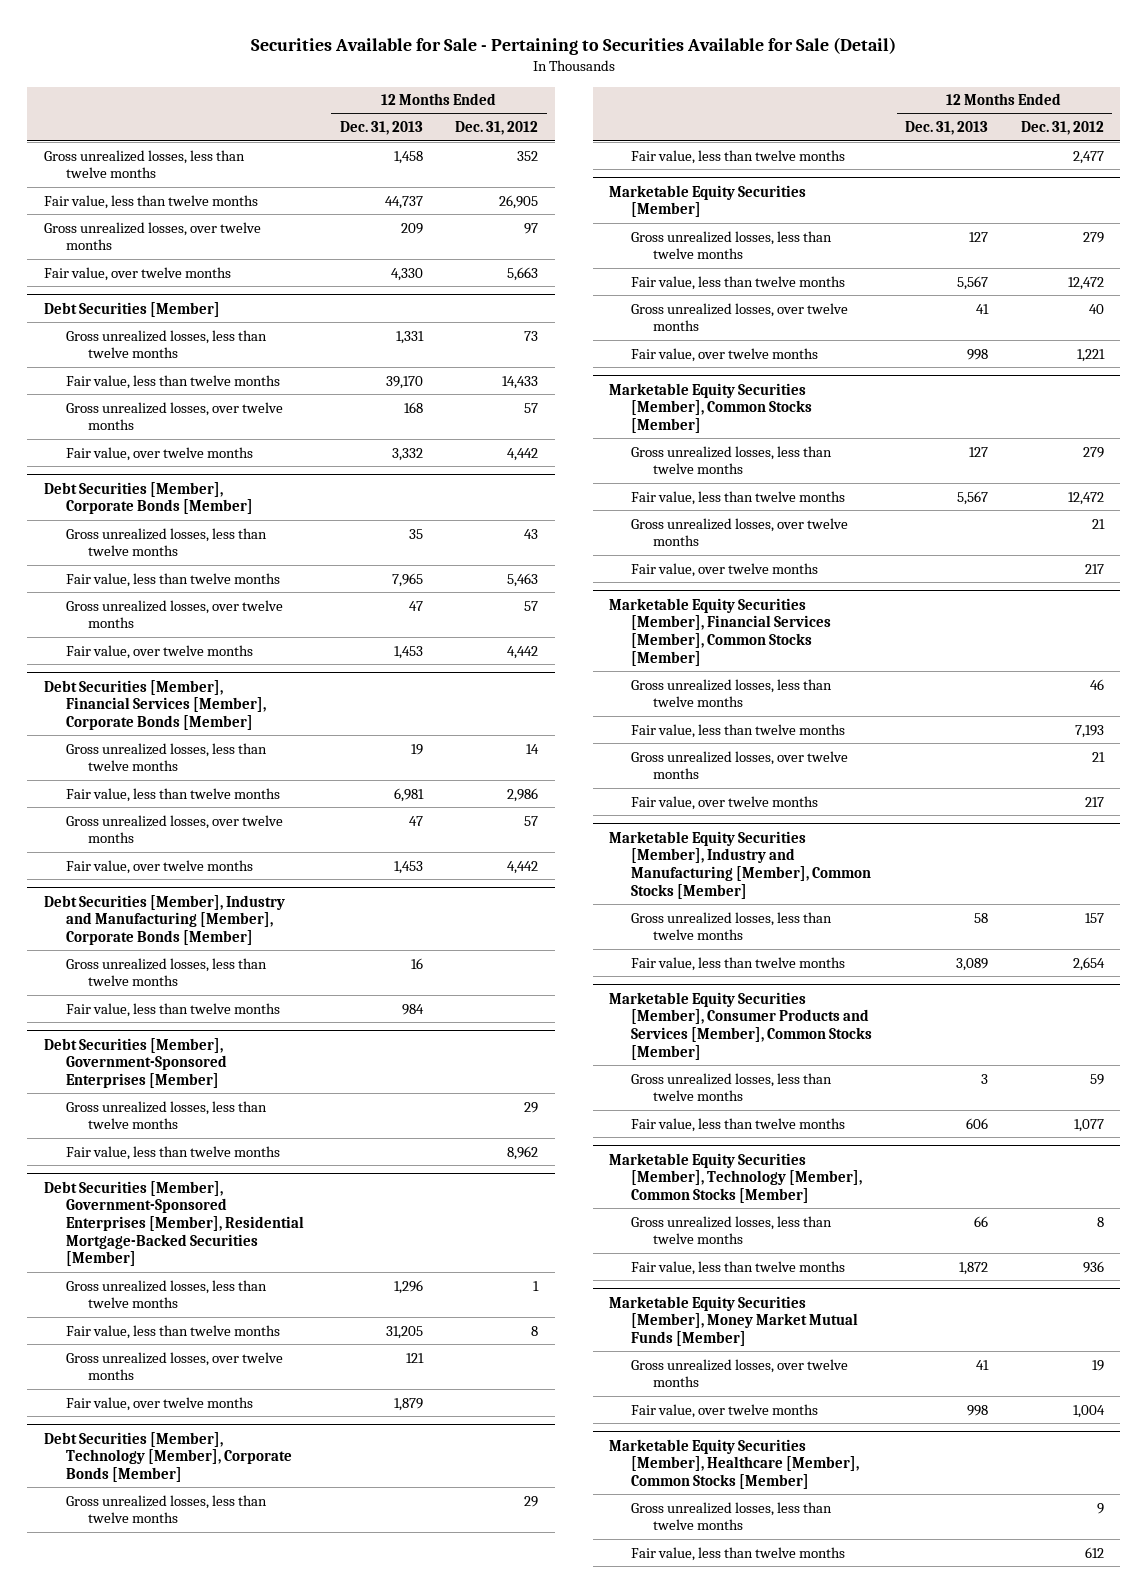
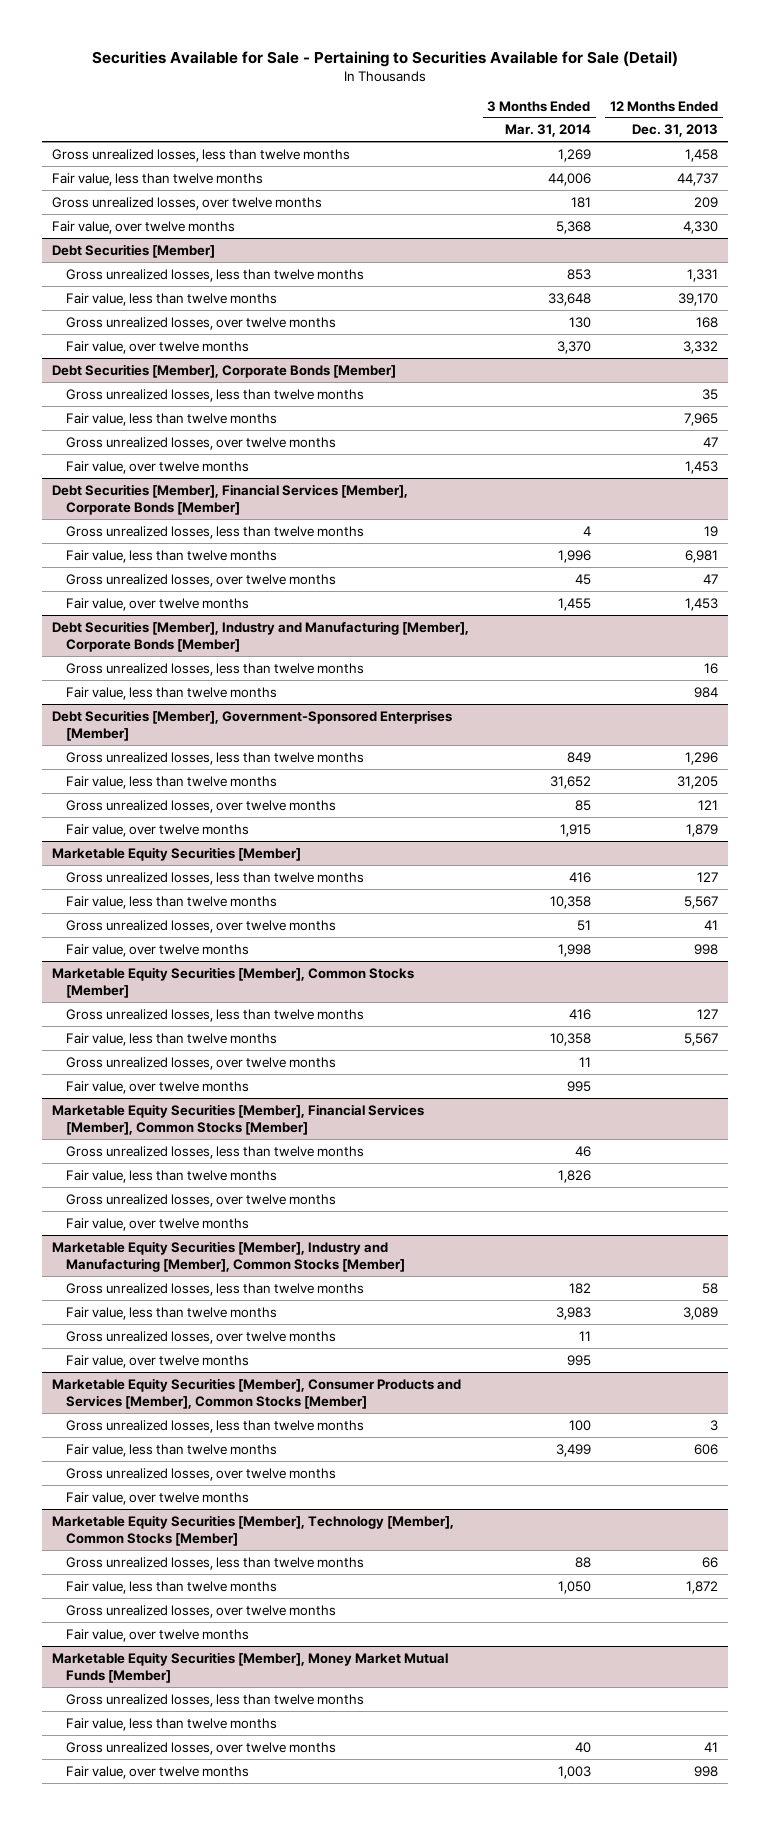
- | 12 Months Ended Dec. 31, 2013 | 12 Months Ended Dec. 31, 2012
+ | 3 Months Ended Mar. 31, 2014 | 12 Months Ended Dec. 31, 2013
@ Debt Securities [Member], Government-Sponsored Enterprises [Member]
- Gross unrealized losses, less than twelve months | | 29
- Fair value, less than twelve months | | 8,962
- Debt Securities [Member], Government-Sponsored Enterprises [Member], Residential Mortgage-Backed Securities [Member]
- Debt Securities [Member], Technology [Member], Corporate Bonds [Member]
- Gross unrealized losses, less than twelve months | | 29
- Fair value, less than twelve months | | 2,477
@ Marketable Equity Securities [Member], Industry and Manufacturing [Member], Common Stocks [Member]
+ Gross unrealized losses, over twelve months | 11 |
+ Fair value, over twelve months | 995 |
@ Marketable Equity Securities [Member], Consumer Products and Services [Member], Common Stocks [Member]
+ Gross unrealized losses, over twelve months
+ Fair value, over twelve months
@ Marketable Equity Securities [Member], Technology [Member], Common Stocks [Member]
+ Gross unrealized losses, over twelve months
+ Fair value, over twelve months
- Marketable Equity Securities [Member], Healthcare [Member], Common Stocks [Member]
@ Marketable Equity Securities [Member], Money Market Mutual Funds [Member]
moved down: Gross unrealized losses, over twelve months | 40 | 41
moved down: Fair value, over twelve months | 1,003 | 998

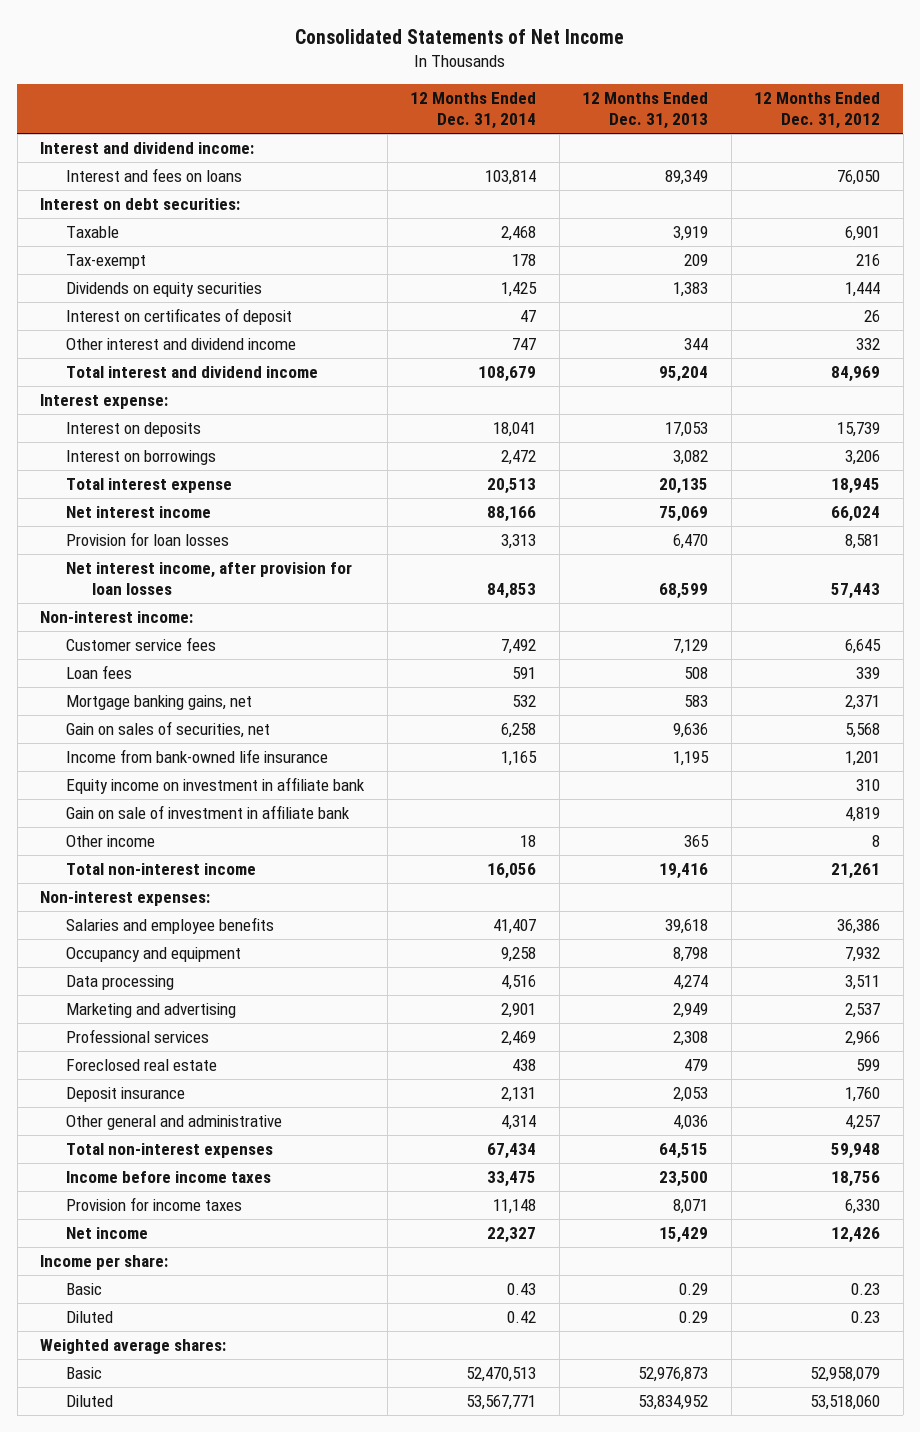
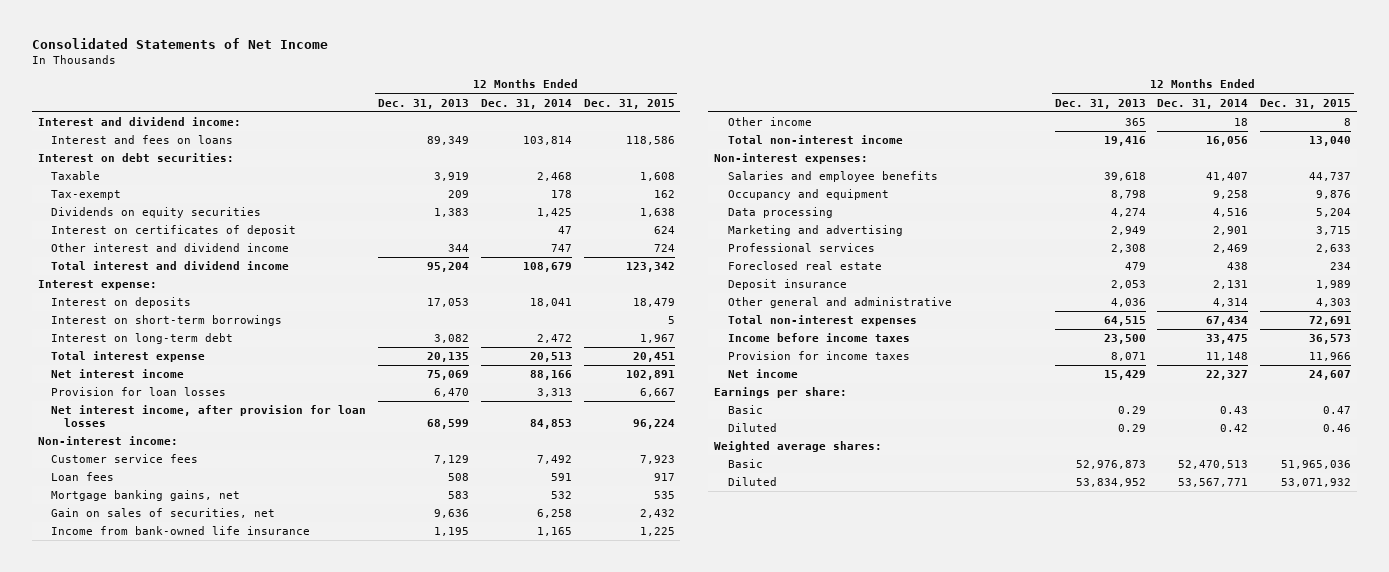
- | 12 Months Ended Dec. 31, 2014 | 12 Months Ended Dec. 31, 2013 | 12 Months Ended Dec. 31, 2012
+ | 12 Months Ended Dec. 31, 2013 | 12 Months Ended Dec. 31, 2014 | 12 Months Ended Dec. 31, 2015
- Interest on borrowings | 2,472 | 3,082 | 3,206
+ Interest on short-term borrowings | | | 5
+ Interest on long-term debt | 3,082 | 2,472 | 1,967
- Equity income on investment in affiliate bank | | | 310
- Gain on sale of investment in affiliate bank | | | 4,819
- Income per share:
+ Earnings per share:

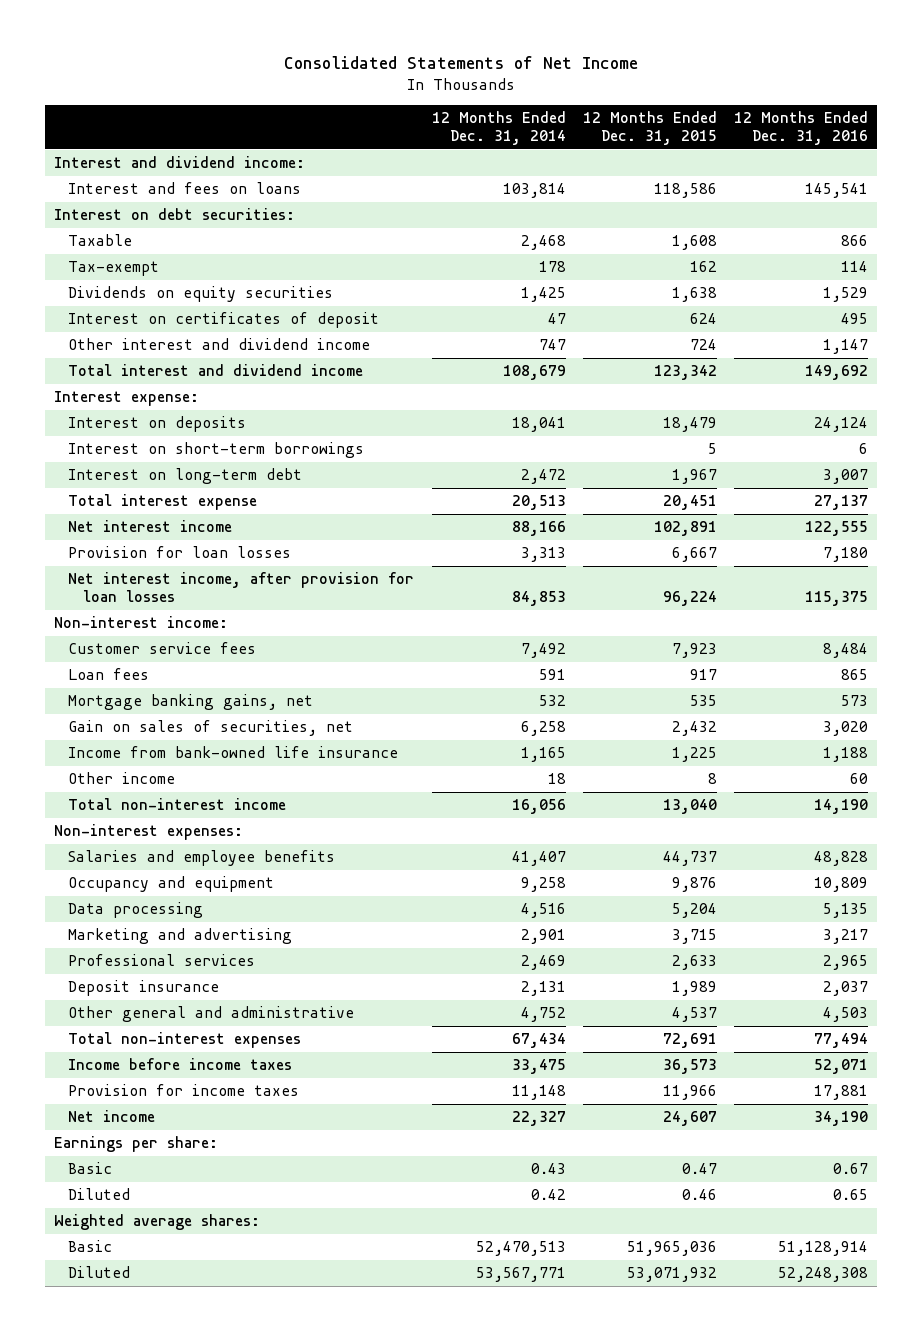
- | 12 Months Ended Dec. 31, 2013 | 12 Months Ended Dec. 31, 2014 | 12 Months Ended Dec. 31, 2015
+ | 12 Months Ended Dec. 31, 2014 | 12 Months Ended Dec. 31, 2015 | 12 Months Ended Dec. 31, 2016
- Foreclosed real estate | 479 | 438 | 234
- Other general and administrative | 4,036 | 4,314 | 4,303
+ Other general and administrative | 4,752 | 4,537 | 4,503

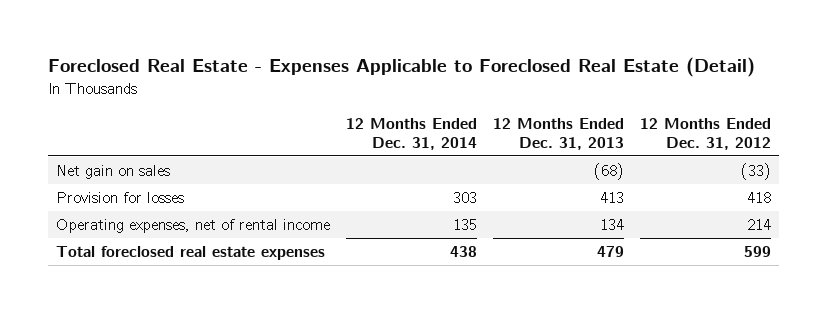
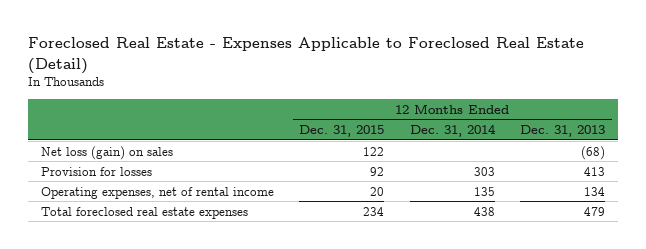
- | 12 Months Ended Dec. 31, 2014 | 12 Months Ended Dec. 31, 2013 | 12 Months Ended Dec. 31, 2012
+ | 12 Months Ended Dec. 31, 2015 | 12 Months Ended Dec. 31, 2014 | 12 Months Ended Dec. 31, 2013
- Net gain on sales | | (68) | (33)
+ Net loss (gain) on sales | 122 | | (68)

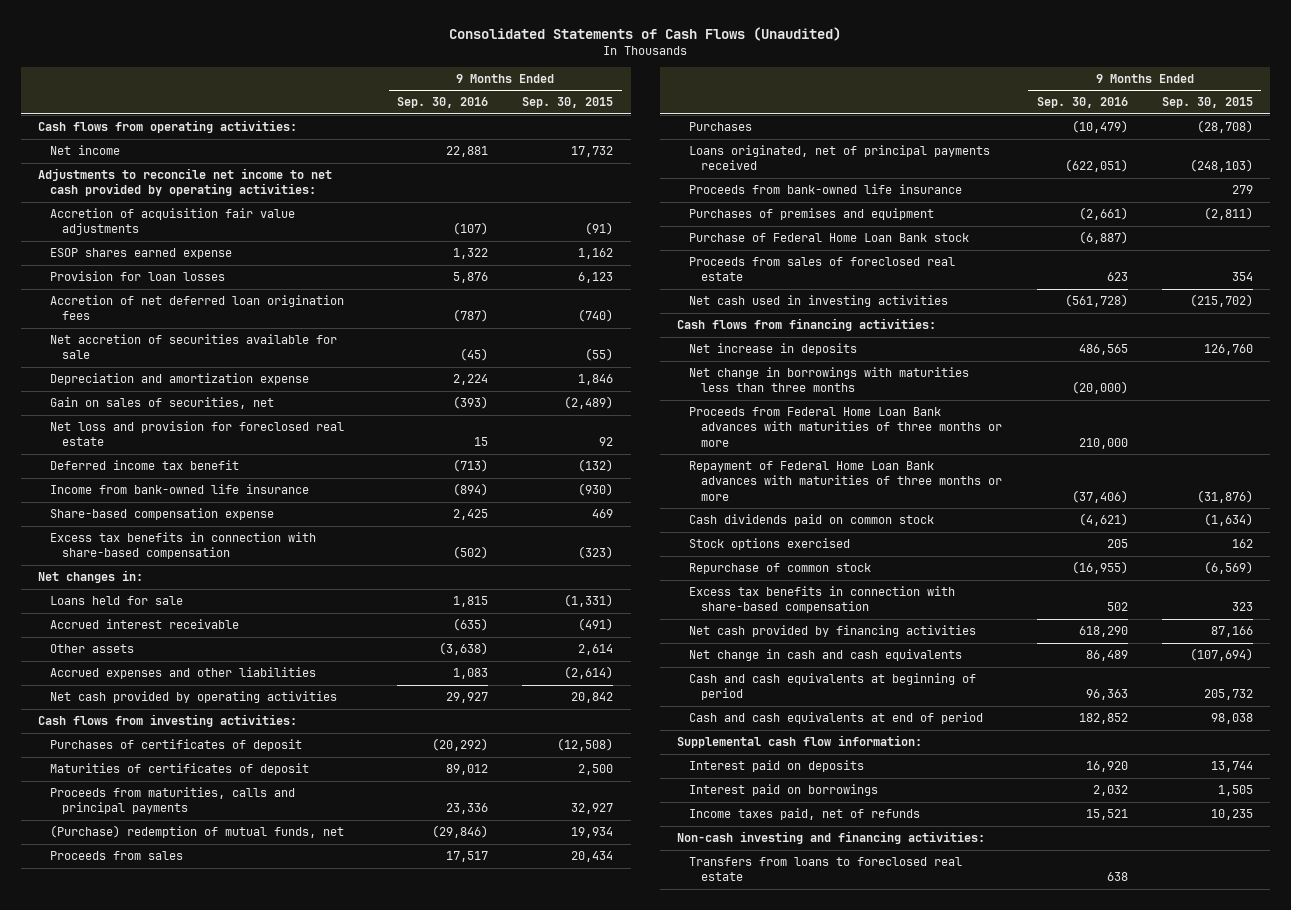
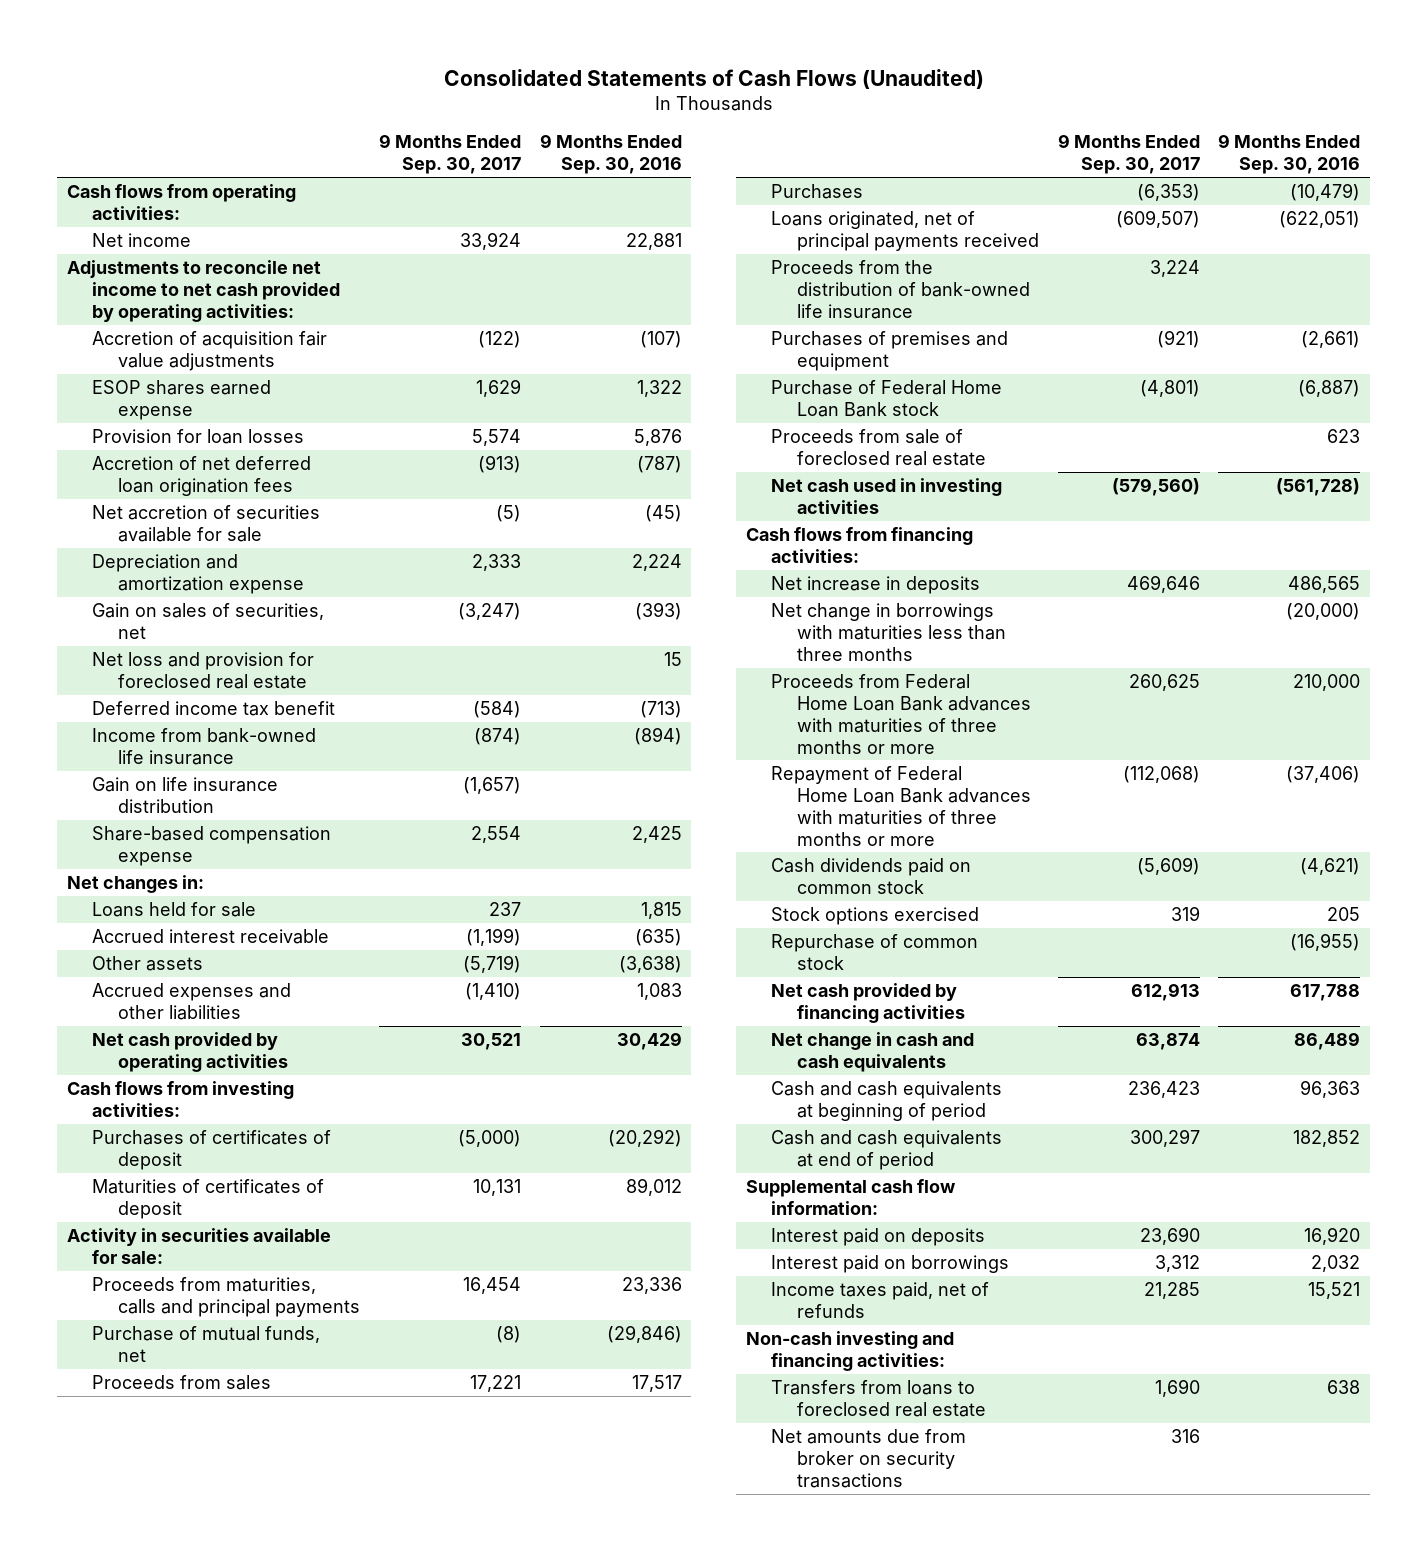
- | 9 Months Ended Sep. 30, 2016 | 9 Months Ended Sep. 30, 2015
+ | 9 Months Ended Sep. 30, 2017 | 9 Months Ended Sep. 30, 2016
+ Gain on life insurance distribution | (1,657) |
- Excess tax benefits in connection with share-based compensation | (502) | (323)
- Net cash provided by operating activities | 29,927 | 20,842
+ Net cash provided by operating activities | 30,521 | 30,429
+ Activity in securities available for sale:
- (Purchase) redemption of mutual funds, net | (29,846) | 19,934
+ Purchase of mutual funds, net | (8) | (29,846)
- Proceeds from bank-owned life insurance | | 279
+ Proceeds from the distribution of bank-owned life insurance | 3,224 |
- Proceeds from sales of foreclosed real estate | 623 | 354
+ Proceeds from sale of foreclosed real estate | | 623
- Excess tax benefits in connection with share-based compensation | 502 | 323
- Net cash provided by financing activities | 618,290 | 87,166
+ Net cash provided by financing activities | 612,913 | 617,788
+ Net amounts due from broker on security transactions | 316 |

